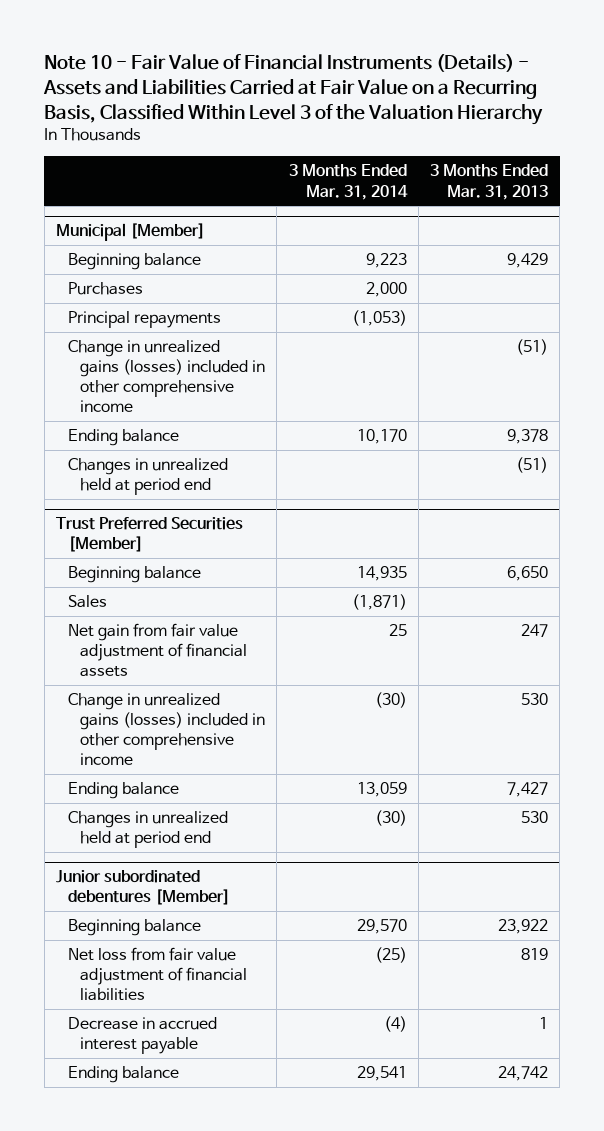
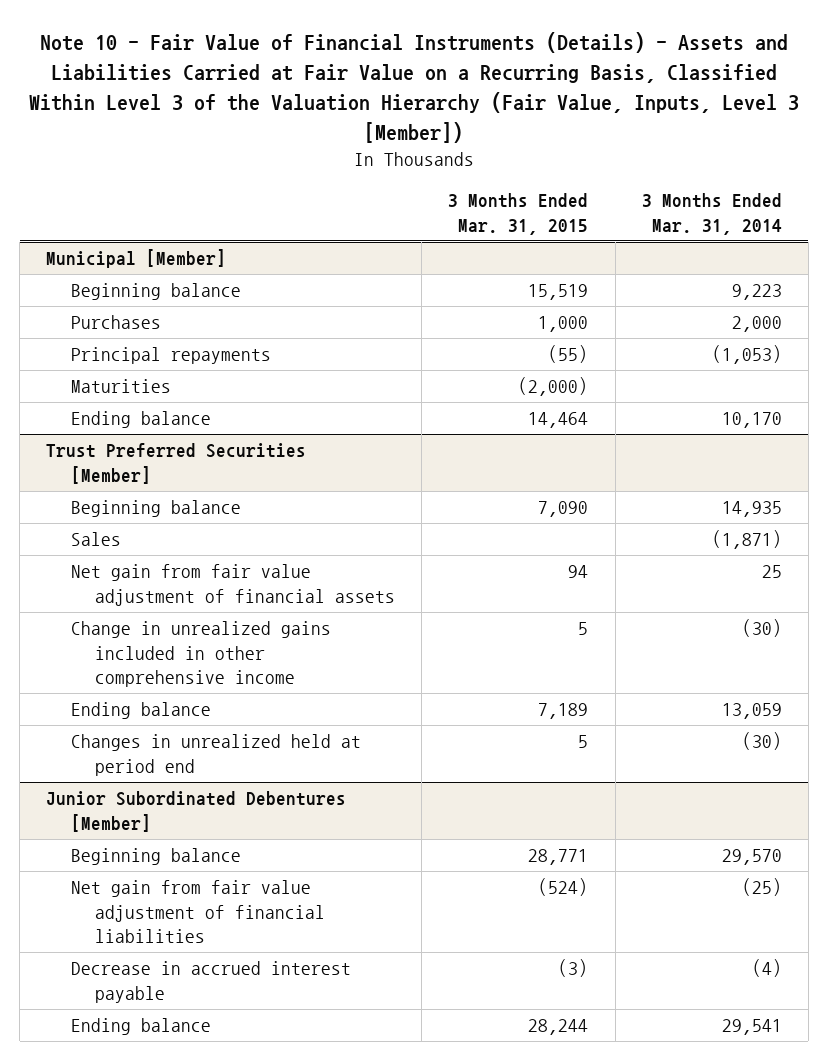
- Note 10 - Fair Value of Financial Instruments (Details) - Assets and Liabilities Carried at Fair Value on a Recurring Basis, Classified Within Level 3 of the Valuation Hierarchy
+ Note 10 - Fair Value of Financial Instruments (Details) - Assets and Liabilities Carried at Fair Value on a Recurring Basis, Classified Within Level 3 of the Valuation Hierarchy (Fair Value, Inputs, Level 3 [Member])
- | 3 Months Ended Mar. 31, 2014 | 3 Months Ended Mar. 31, 2013
+ | 3 Months Ended Mar. 31, 2015 | 3 Months Ended Mar. 31, 2014
@ Municipal [Member]
- Change in unrealized gains (losses) included in other comprehensive income | | (51)
+ Maturities | (2,000) |
- Changes in unrealized held at period end | | (51)
@ Trust Preferred Securities [Member]
- Change in unrealized gains (losses) included in other comprehensive income | (30) | 530
+ Change in unrealized gains included in other comprehensive income | 5 | (30)
- Junior subordinated debentures [Member]
+ Junior Subordinated Debentures [Member]
- Net loss from fair value adjustment of financial liabilities | (25) | 819
+ Net gain from fair value adjustment of financial liabilities | (524) | (25)

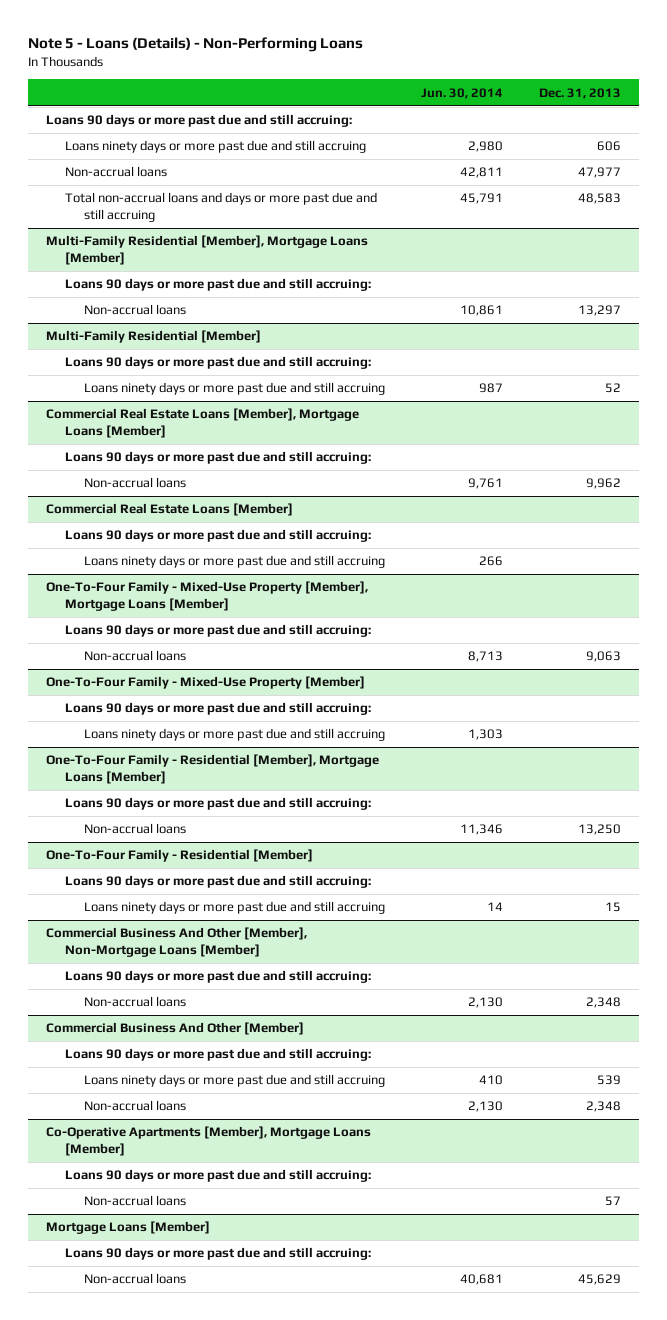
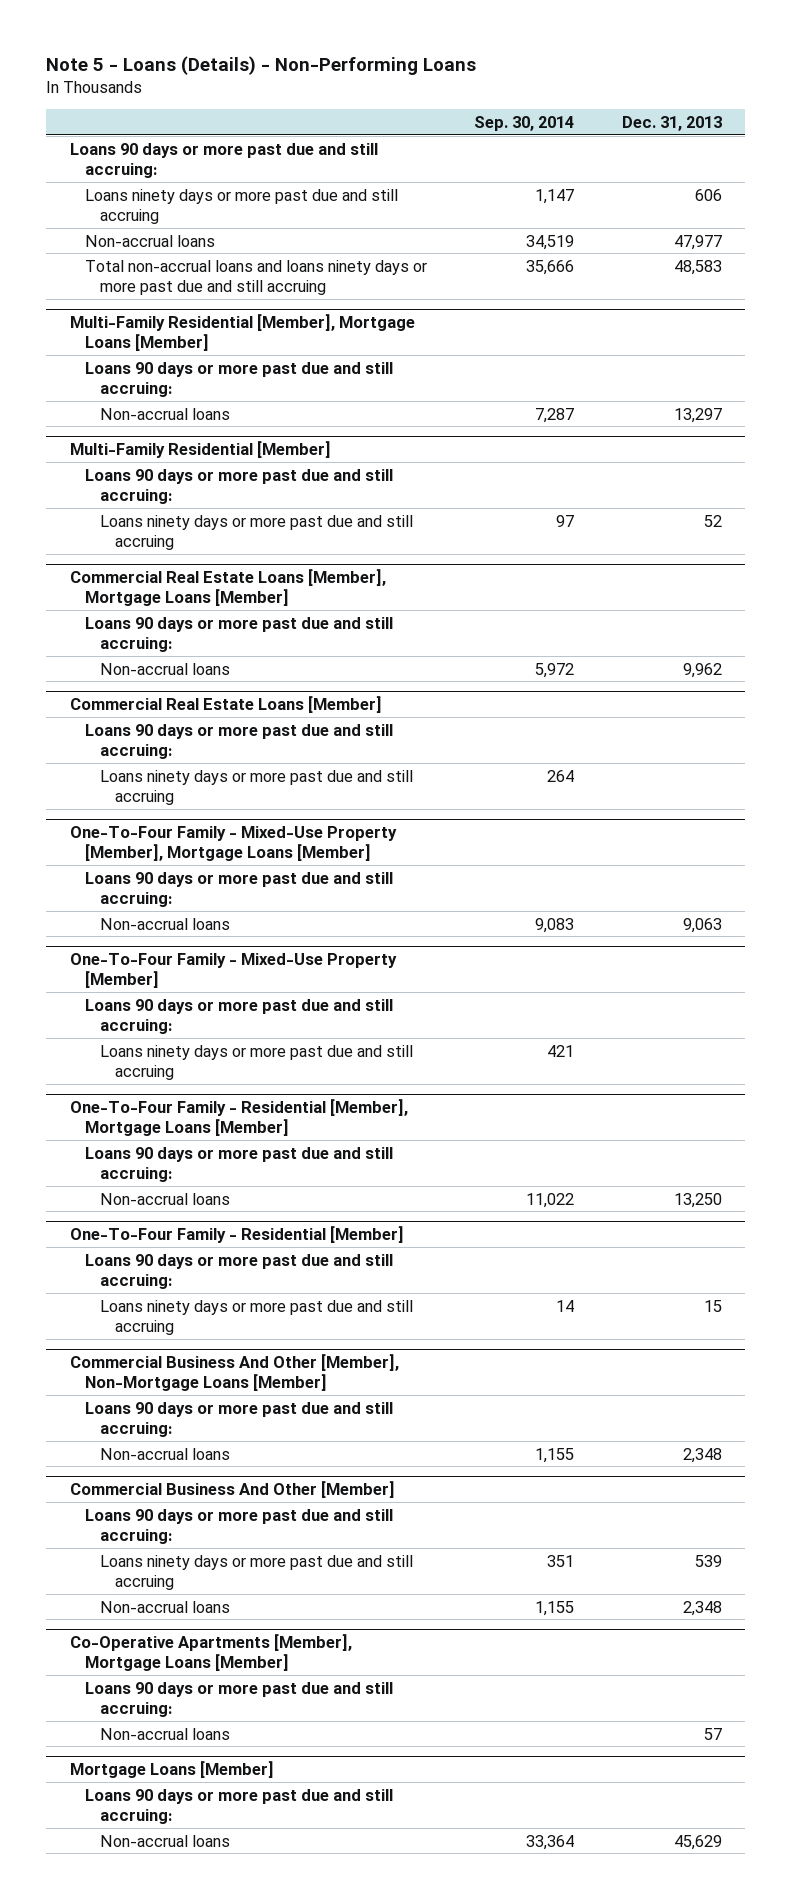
- | Jun. 30, 2014 | Dec. 31, 2013
+ | Sep. 30, 2014 | Dec. 31, 2013
- Total non-accrual loans and days or more past due and still accruing | 45,791 | 48,583
+ Total non-accrual loans and loans ninety days or more past due and still accruing | 35,666 | 48,583

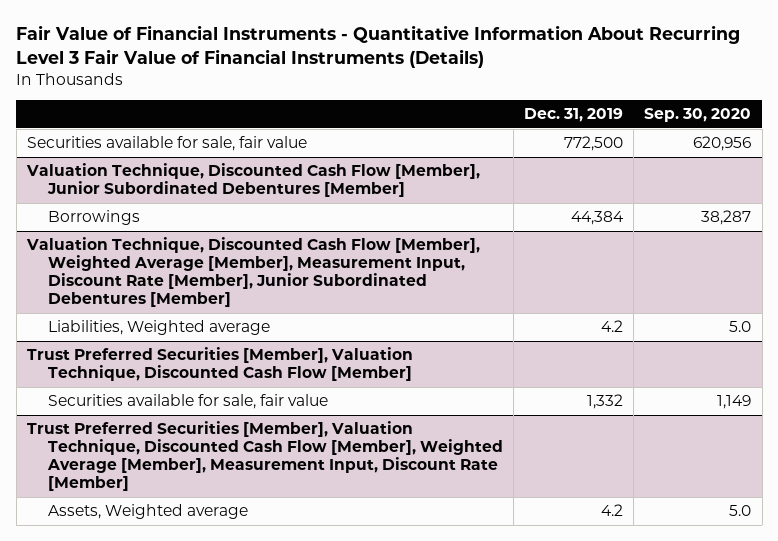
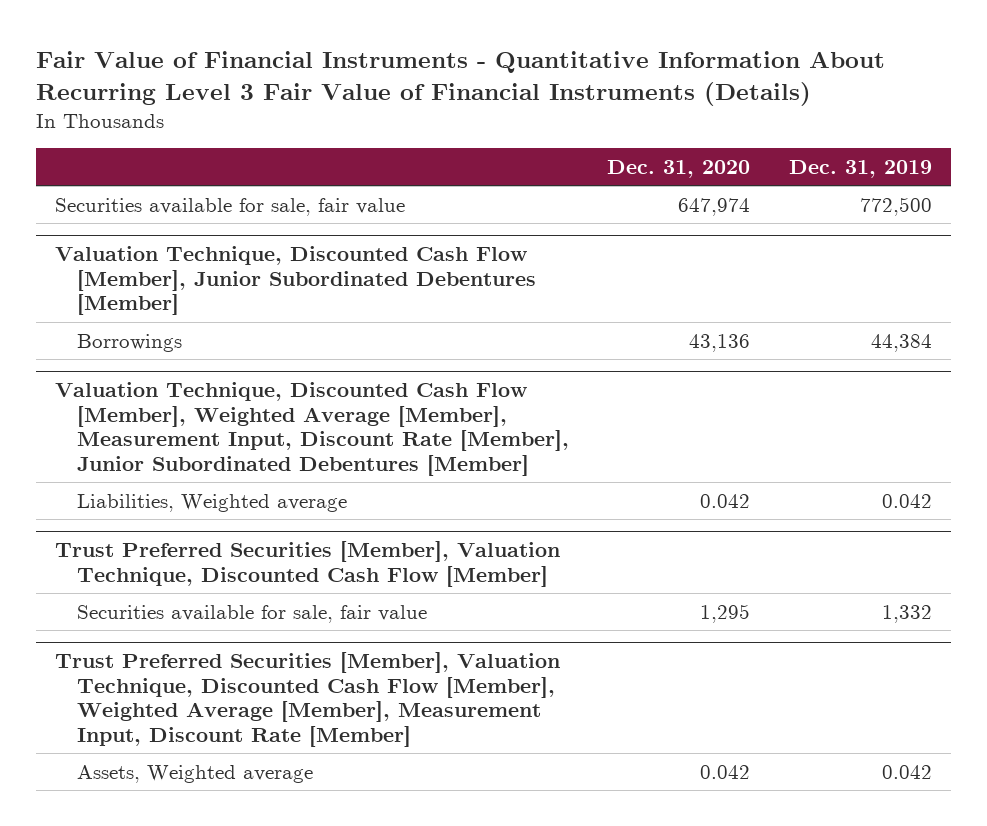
- | Dec. 31, 2019 | Sep. 30, 2020
+ | Dec. 31, 2020 | Dec. 31, 2019
@ Valuation Technique, Discounted Cash Flow [Member], Weighted Average [Member], Measurement Input, Discount Rate [Member], Junior Subordinated Debentures [Member]
- Liabilities, Weighted average | 4.2 | 5.0
+ Liabilities, Weighted average | 0.042 | 0.042
@ Trust Preferred Securities [Member], Valuation Technique, Discounted Cash Flow [Member], Weighted Average [Member], Measurement Input, Discount Rate [Member]
- Assets, Weighted average | 4.2 | 5.0
+ Assets, Weighted average | 0.042 | 0.042

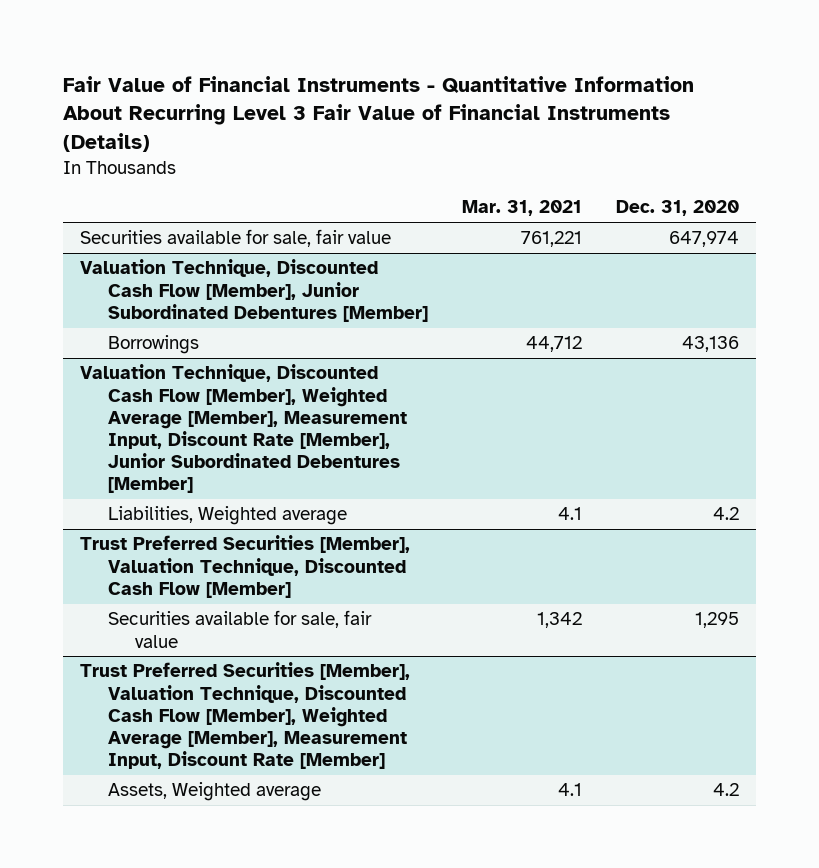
- | Dec. 31, 2020 | Dec. 31, 2019
+ | Mar. 31, 2021 | Dec. 31, 2020
@ Valuation Technique, Discounted Cash Flow [Member], Weighted Average [Member], Measurement Input, Discount Rate [Member], Junior Subordinated Debentures [Member]
- Liabilities, Weighted average | 0.042 | 0.042
+ Liabilities, Weighted average | 4.1 | 4.2
@ Trust Preferred Securities [Member], Valuation Technique, Discounted Cash Flow [Member], Weighted Average [Member], Measurement Input, Discount Rate [Member]
- Assets, Weighted average | 0.042 | 0.042
+ Assets, Weighted average | 4.1 | 4.2

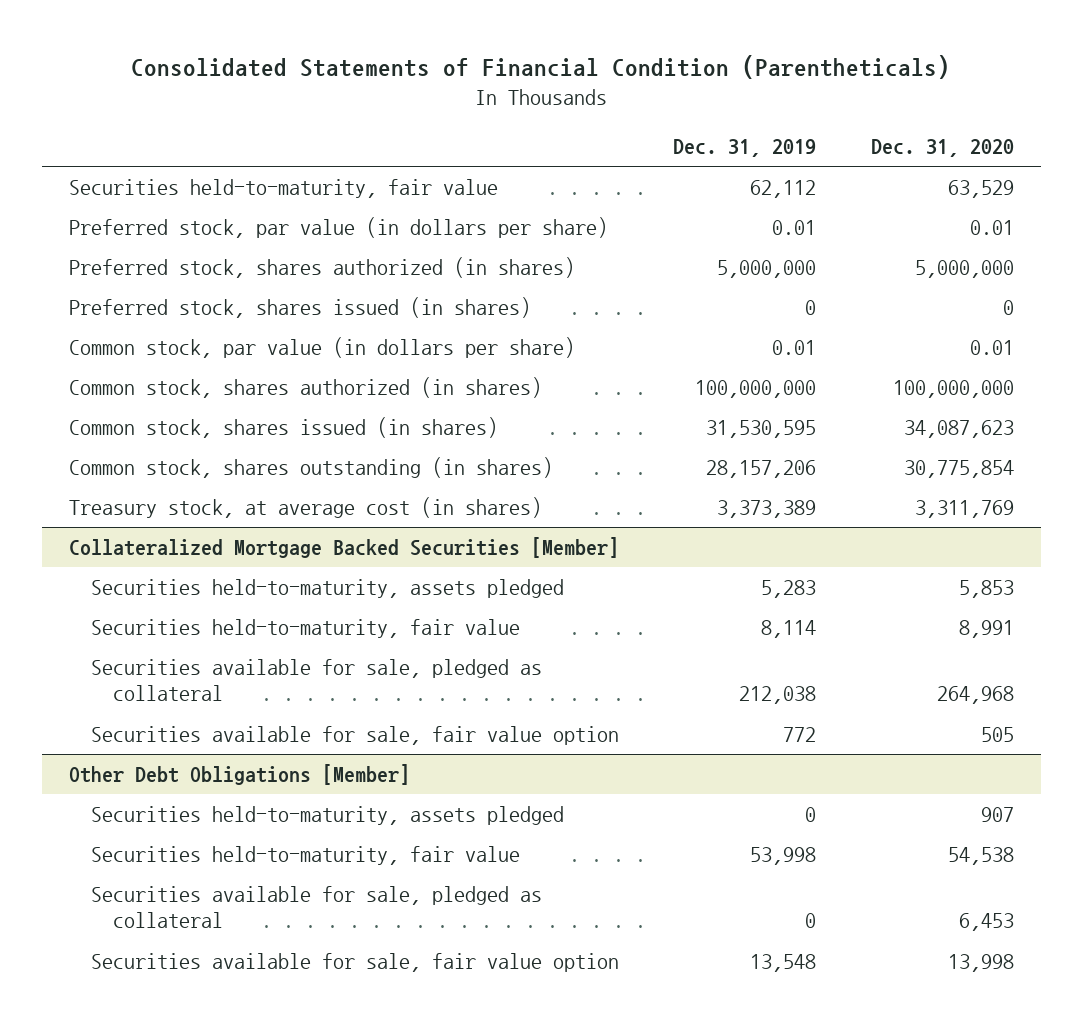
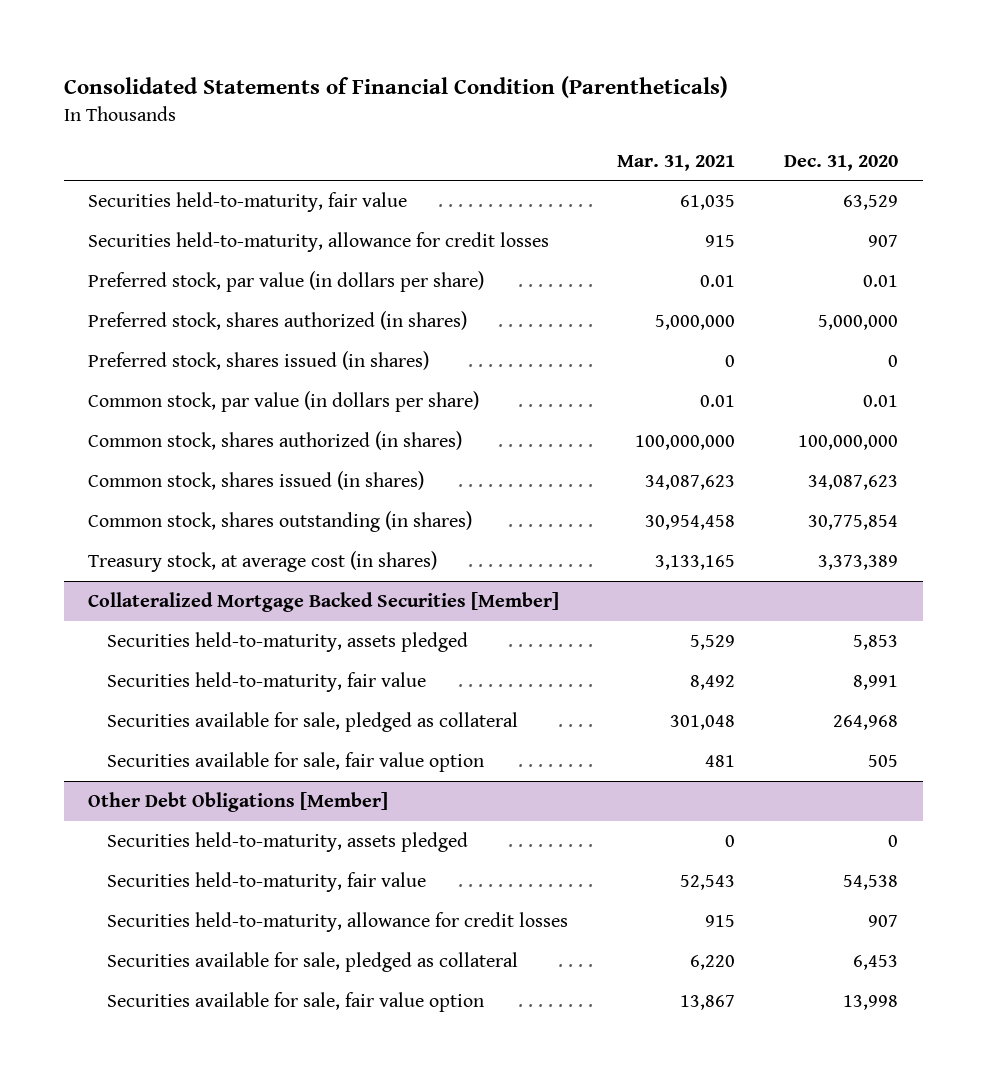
- | Dec. 31, 2019 | Dec. 31, 2020
+ | Mar. 31, 2021 | Dec. 31, 2020
+ Securities held-to-maturity, allowance for credit losses | 915 | 907
- Treasury stock, at average cost (in shares) | 3,373,389 | 3,311,769
+ Treasury stock, at average cost (in shares) | 3,133,165 | 3,373,389
@ Other Debt Obligations [Member]
- Securities held-to-maturity, assets pledged | 0 | 907
+ Securities held-to-maturity, assets pledged | 0 | 0
+ Securities held-to-maturity, allowance for credit losses | 915 | 907

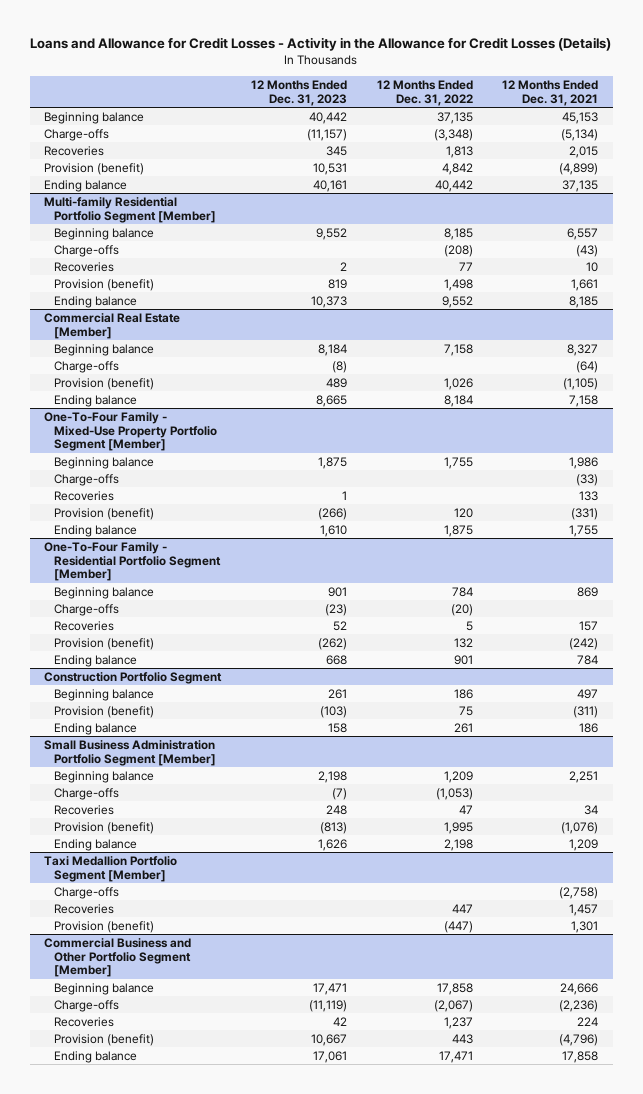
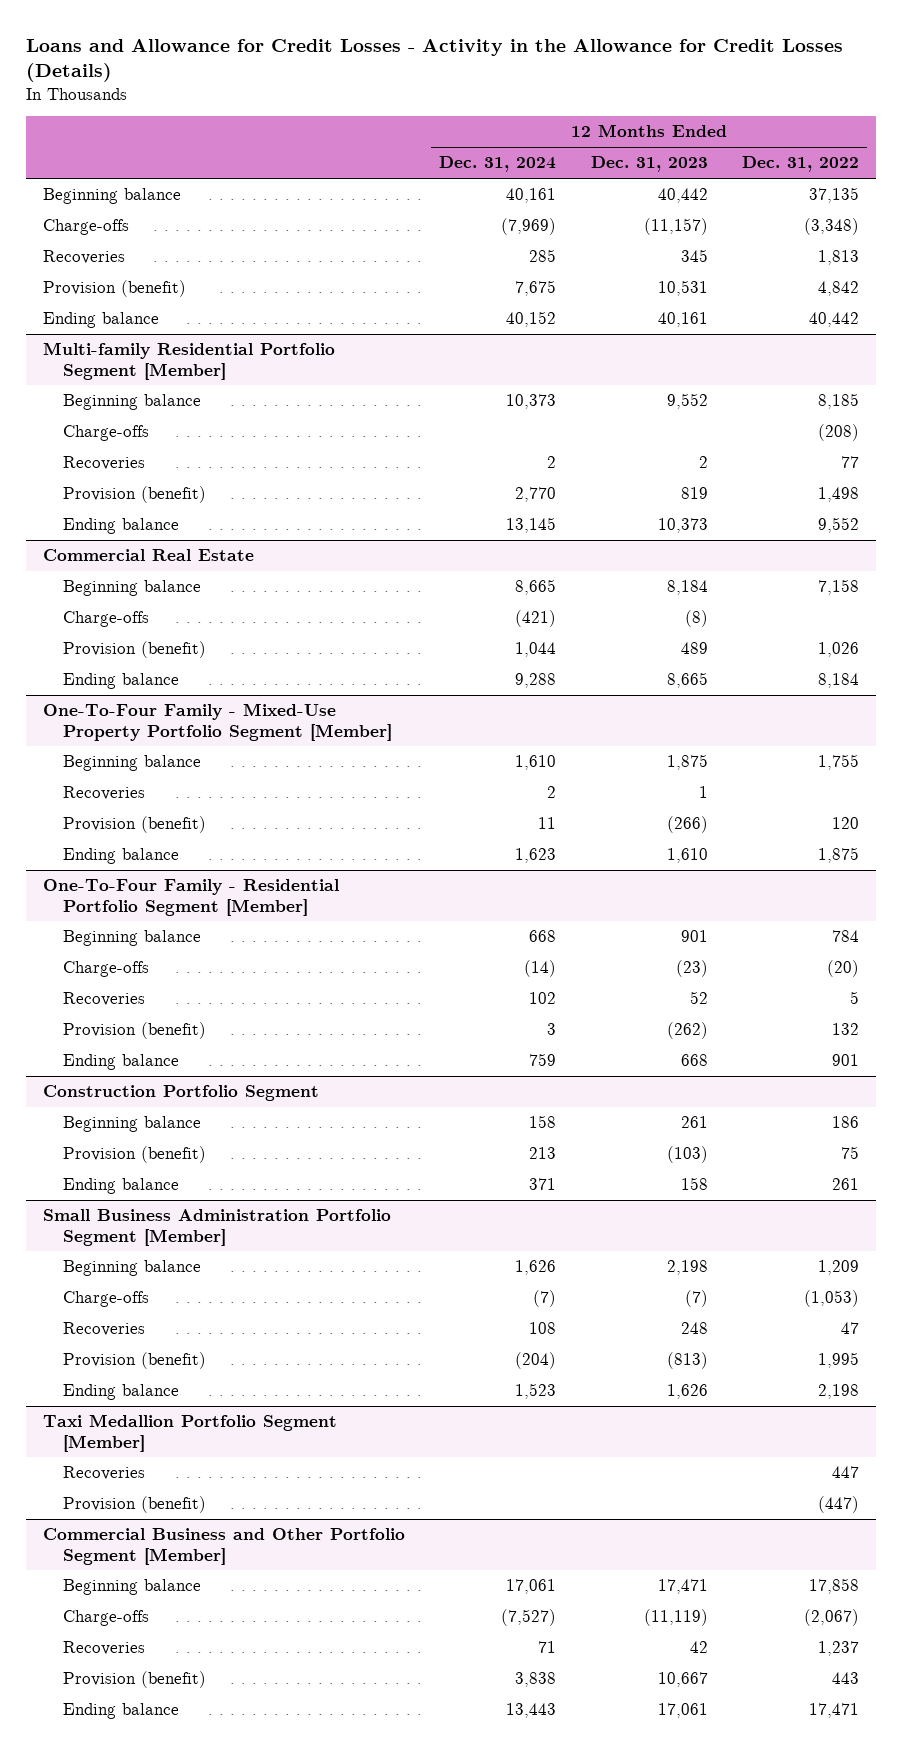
- | 12 Months Ended Dec. 31, 2023 | 12 Months Ended Dec. 31, 2022 | 12 Months Ended Dec. 31, 2021
+ | 12 Months Ended Dec. 31, 2024 | 12 Months Ended Dec. 31, 2023 | 12 Months Ended Dec. 31, 2022
- Commercial Real Estate [Member]
+ Commercial Real Estate
@ One-To-Four Family - Mixed-Use Property Portfolio Segment [Member]
- Charge-offs | | | (33)
@ Taxi Medallion Portfolio Segment [Member]
- Charge-offs | | | (2,758)

